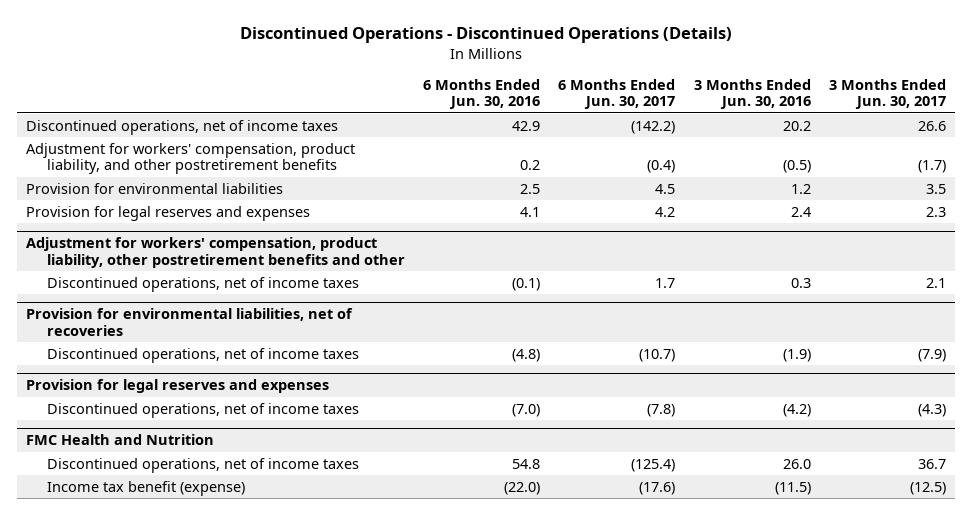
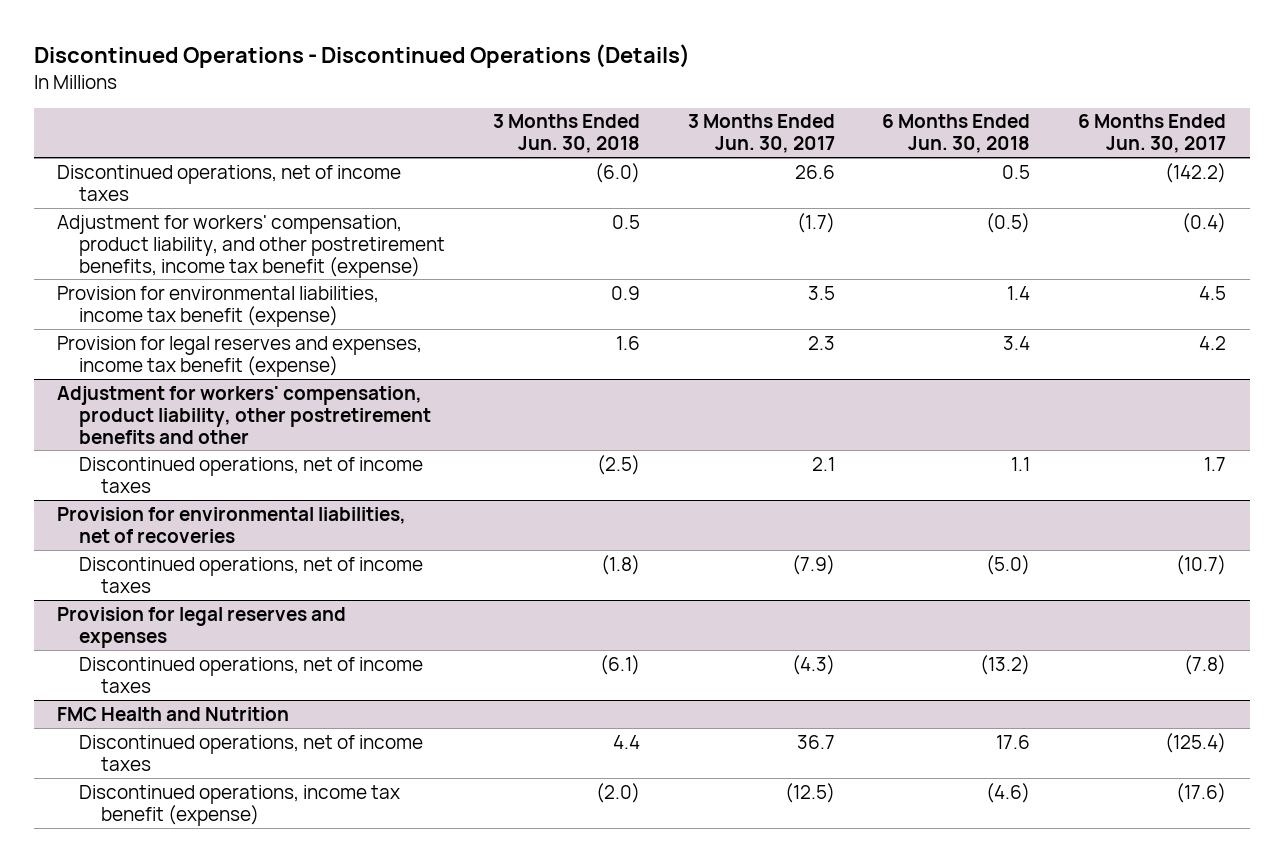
- | 6 Months Ended Jun. 30, 2016 | 6 Months Ended Jun. 30, 2017 | 3 Months Ended Jun. 30, 2016 | 3 Months Ended Jun. 30, 2017
+ | 3 Months Ended Jun. 30, 2018 | 3 Months Ended Jun. 30, 2017 | 6 Months Ended Jun. 30, 2018 | 6 Months Ended Jun. 30, 2017
- Adjustment for workers' compensation, product liability, and other postretirement benefits | 0.2 | (0.4) | (0.5) | (1.7)
- Provision for environmental liabilities | 2.5 | 4.5 | 1.2 | 3.5
- Provision for legal reserves and expenses | 4.1 | 4.2 | 2.4 | 2.3
+ Adjustment for workers' compensation, product liability, and other postretirement benefits, income tax benefit (expense) | 0.5 | (1.7) | (0.5) | (0.4)
+ Provision for environmental liabilities, income tax benefit (expense) | 0.9 | 3.5 | 1.4 | 4.5
+ Provision for legal reserves and expenses, income tax benefit (expense) | 1.6 | 2.3 | 3.4 | 4.2
@ FMC Health and Nutrition
- Income tax benefit (expense) | (22.0) | (17.6) | (11.5) | (12.5)
+ Discontinued operations, income tax benefit (expense) | (2.0) | (12.5) | (4.6) | (17.6)

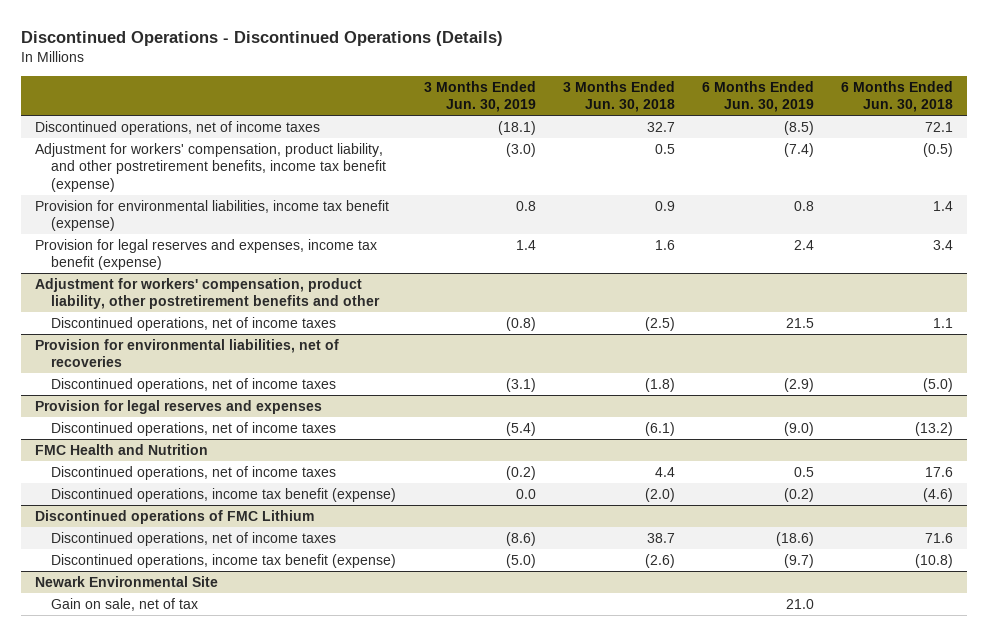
- | 3 Months Ended Jun. 30, 2018 | 3 Months Ended Jun. 30, 2017 | 6 Months Ended Jun. 30, 2018 | 6 Months Ended Jun. 30, 2017
+ | 3 Months Ended Jun. 30, 2019 | 3 Months Ended Jun. 30, 2018 | 6 Months Ended Jun. 30, 2019 | 6 Months Ended Jun. 30, 2018
- Discontinued operations, net of income taxes | (6.0) | 26.6 | 0.5 | (142.2)
+ Discontinued operations, net of income taxes | (18.1) | 32.7 | (8.5) | 72.1
+ Discontinued operations of FMC Lithium
+ Discontinued operations, net of income taxes | (8.6) | 38.7 | (18.6) | 71.6
+ Discontinued operations, income tax benefit (expense) | (5.0) | (2.6) | (9.7) | (10.8)
+ Newark Environmental Site
+ Gain on sale, net of tax | | | 21.0 |

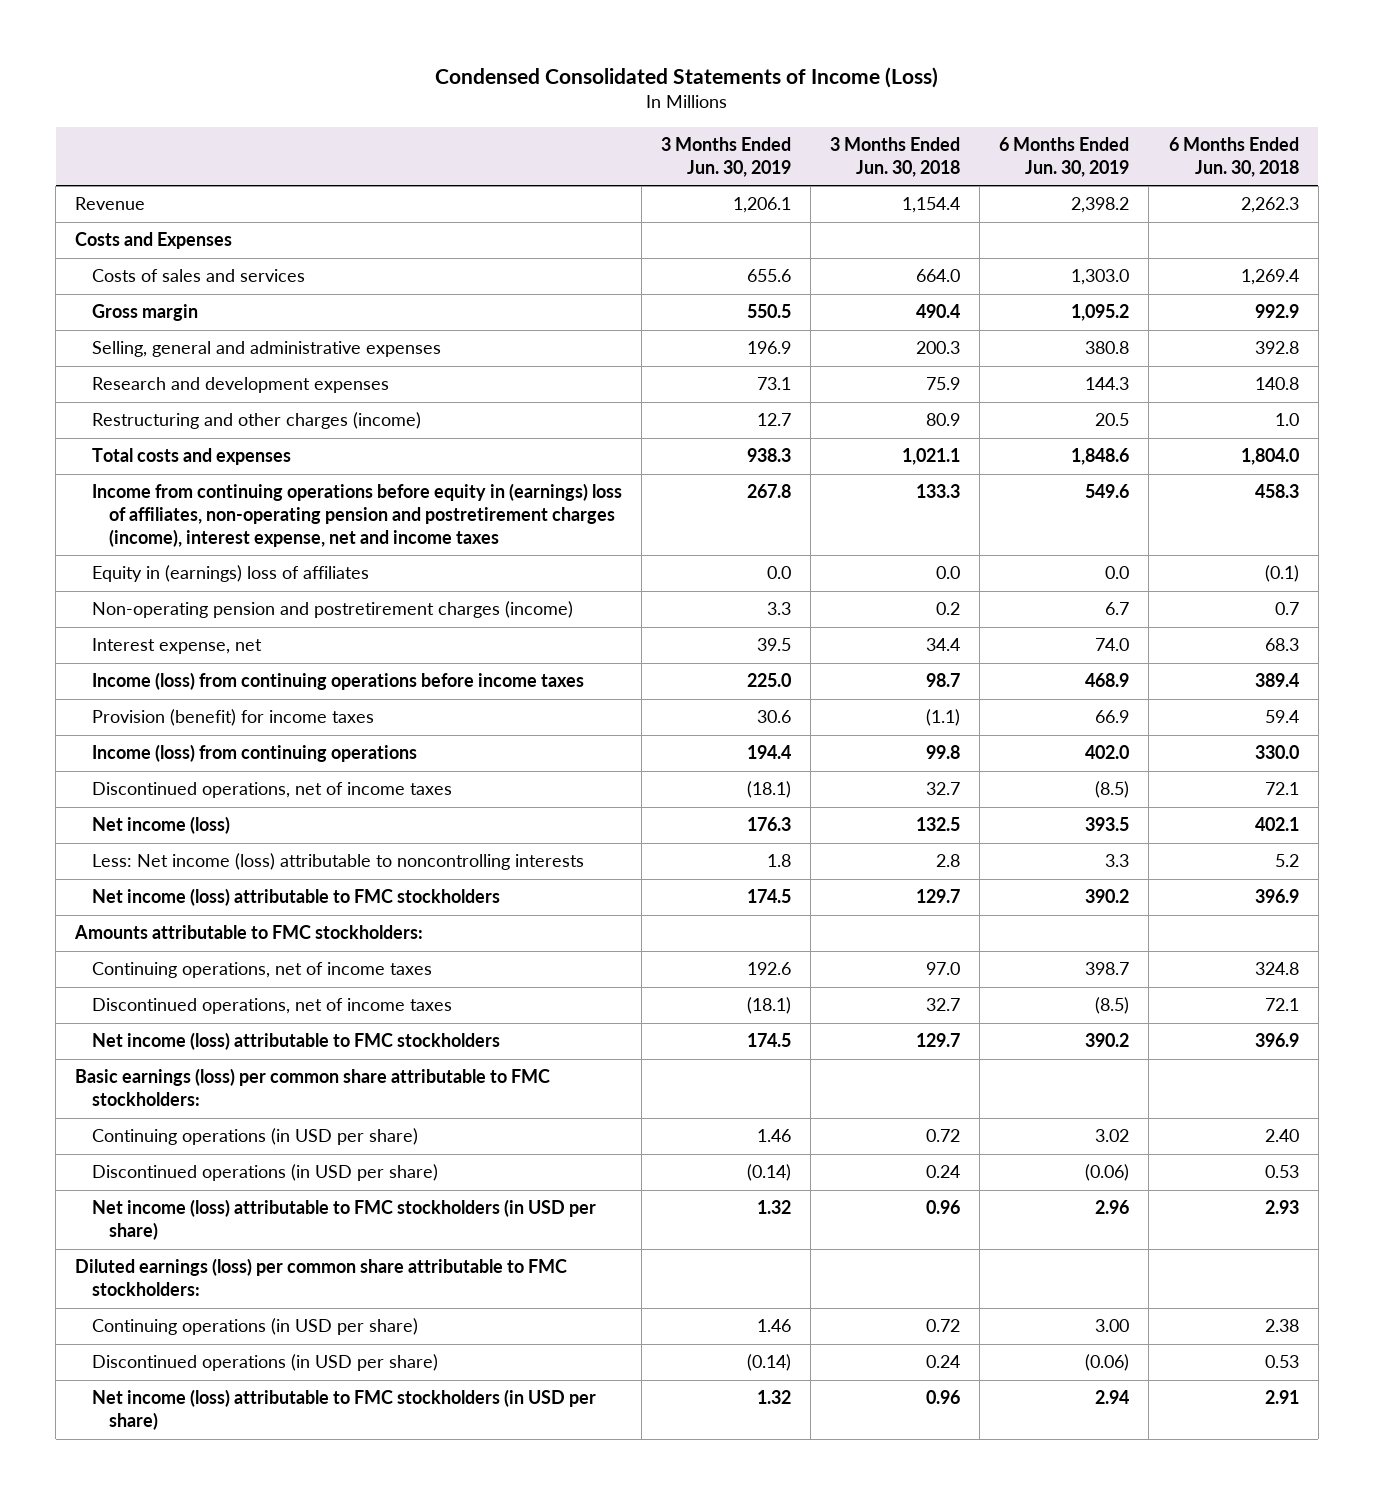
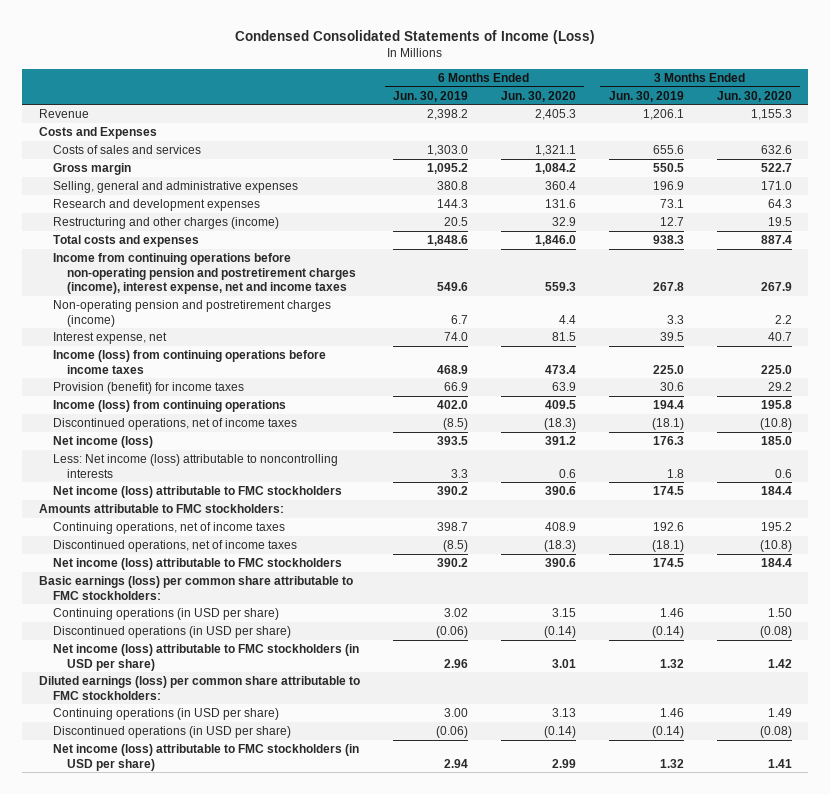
- | 3 Months Ended Jun. 30, 2019 | 3 Months Ended Jun. 30, 2018 | 6 Months Ended Jun. 30, 2019 | 6 Months Ended Jun. 30, 2018
+ | 6 Months Ended Jun. 30, 2019 | 6 Months Ended Jun. 30, 2020 | 3 Months Ended Jun. 30, 2019 | 3 Months Ended Jun. 30, 2020
- Income from continuing operations before equity in (earnings) loss of affiliates, non-operating pension and postretirement charges (income), interest expense, net and income taxes | 267.8 | 133.3 | 549.6 | 458.3
- Equity in (earnings) loss of affiliates | 0.0 | 0.0 | 0.0 | (0.1)
+ Income from continuing operations before non-operating pension and postretirement charges (income), interest expense, net and income taxes | 549.6 | 559.3 | 267.8 | 267.9

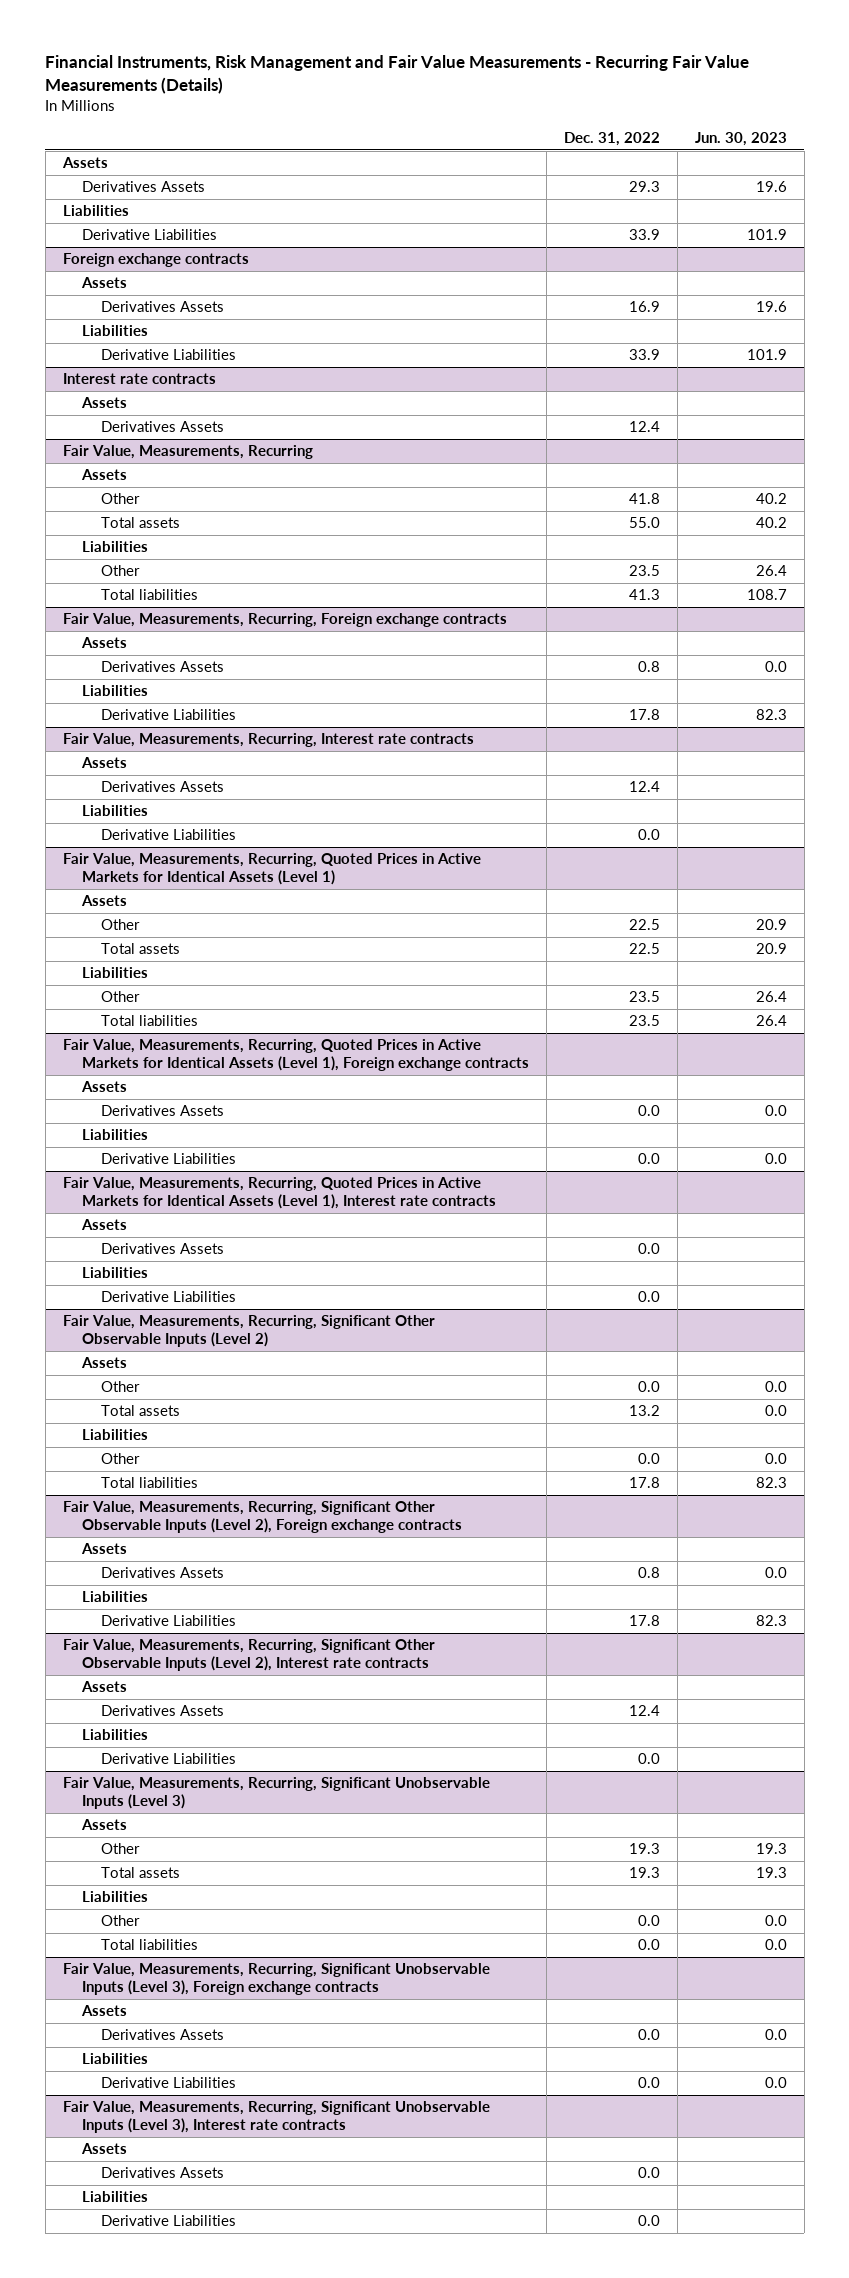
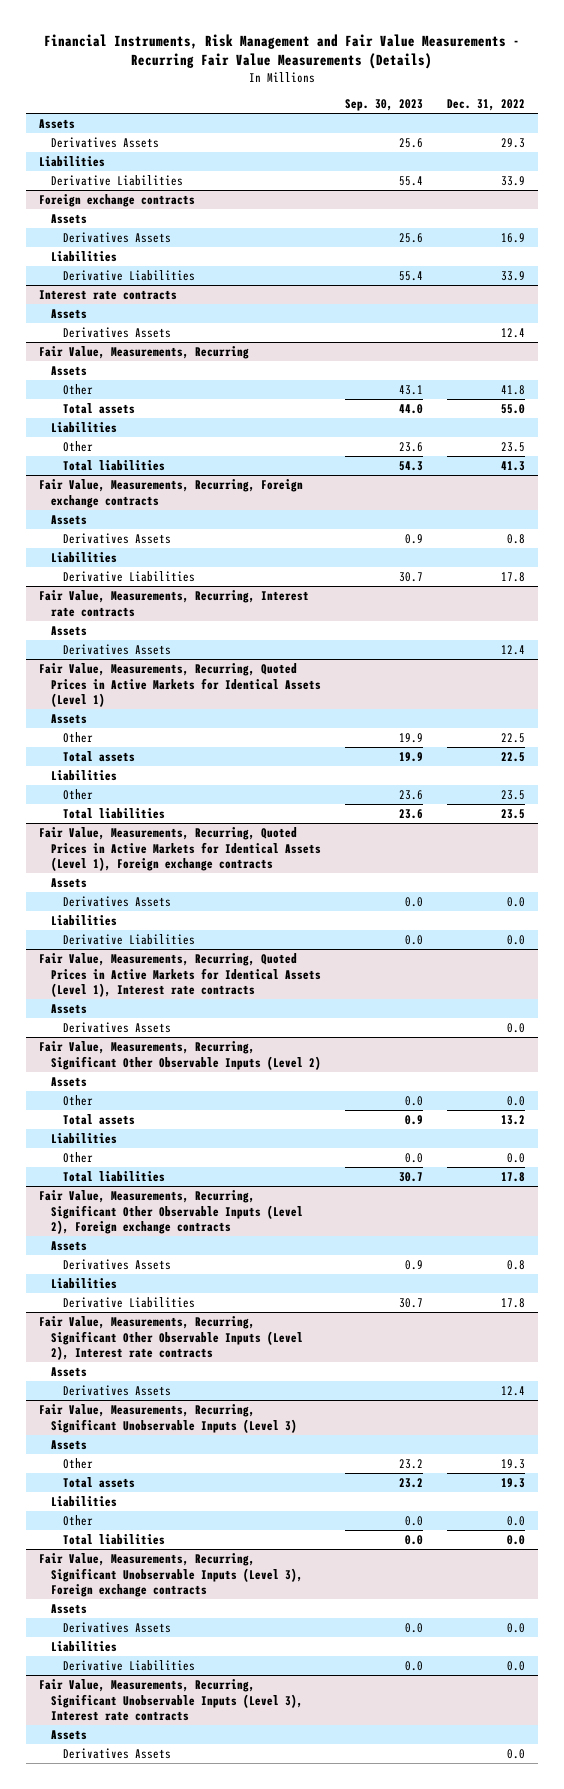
- | Dec. 31, 2022 | Jun. 30, 2023
+ | Sep. 30, 2023 | Dec. 31, 2022
@ Fair Value, Measurements, Recurring, Interest rate contracts
- Liabilities
- Derivative Liabilities | 0.0 |
@ Fair Value, Measurements, Recurring, Quoted Prices in Active Markets for Identical Assets (Level 1), Interest rate contracts
- Liabilities
- Derivative Liabilities | 0.0 |
@ Fair Value, Measurements, Recurring, Significant Other Observable Inputs (Level 2), Interest rate contracts
- Liabilities
- Derivative Liabilities | 0.0 |
@ Fair Value, Measurements, Recurring, Significant Unobservable Inputs (Level 3), Interest rate contracts
- Liabilities
- Derivative Liabilities | 0.0 |

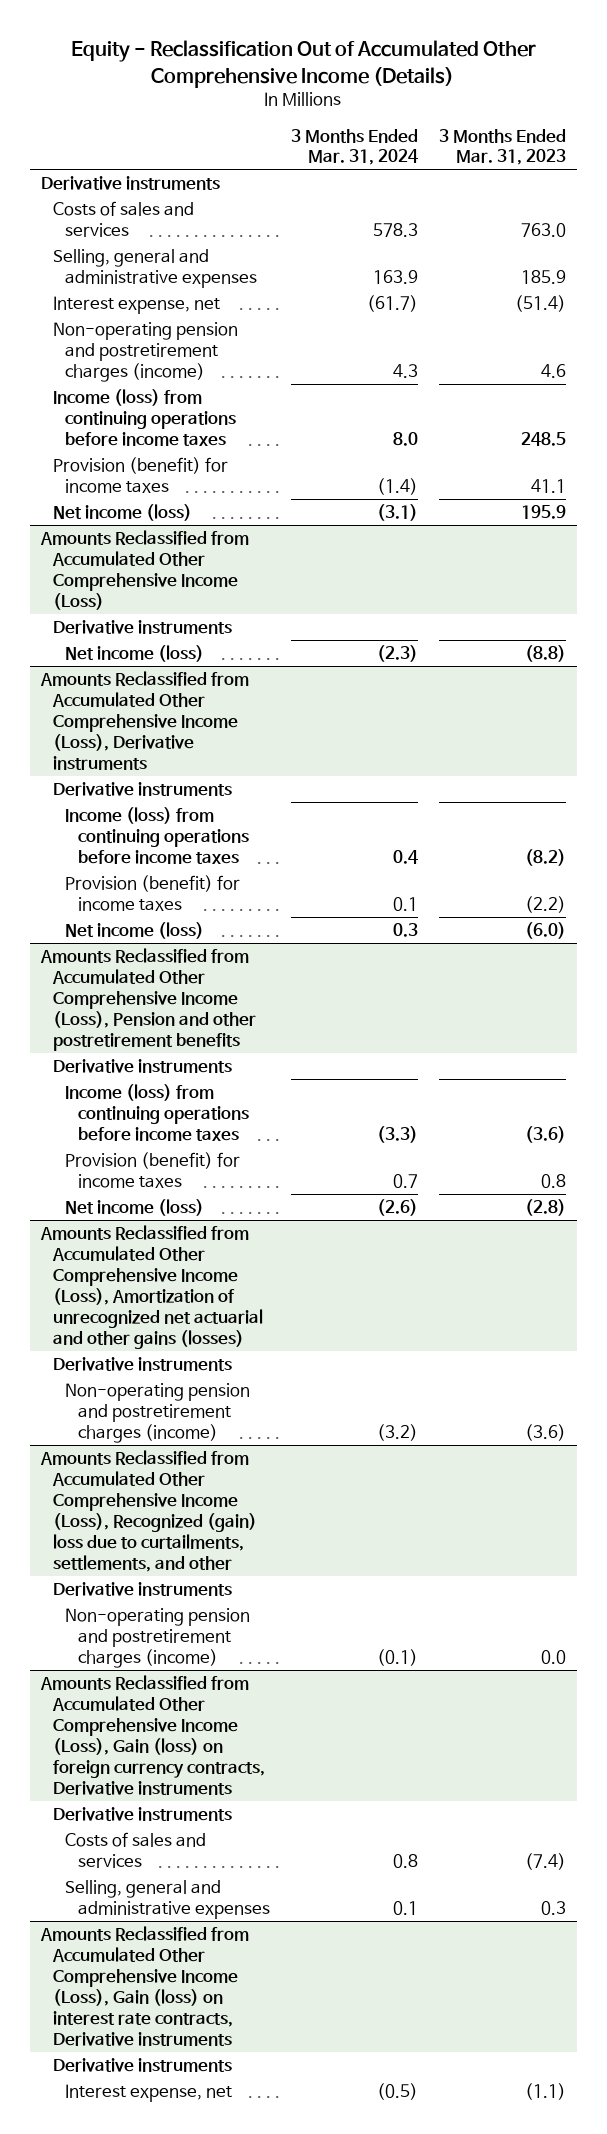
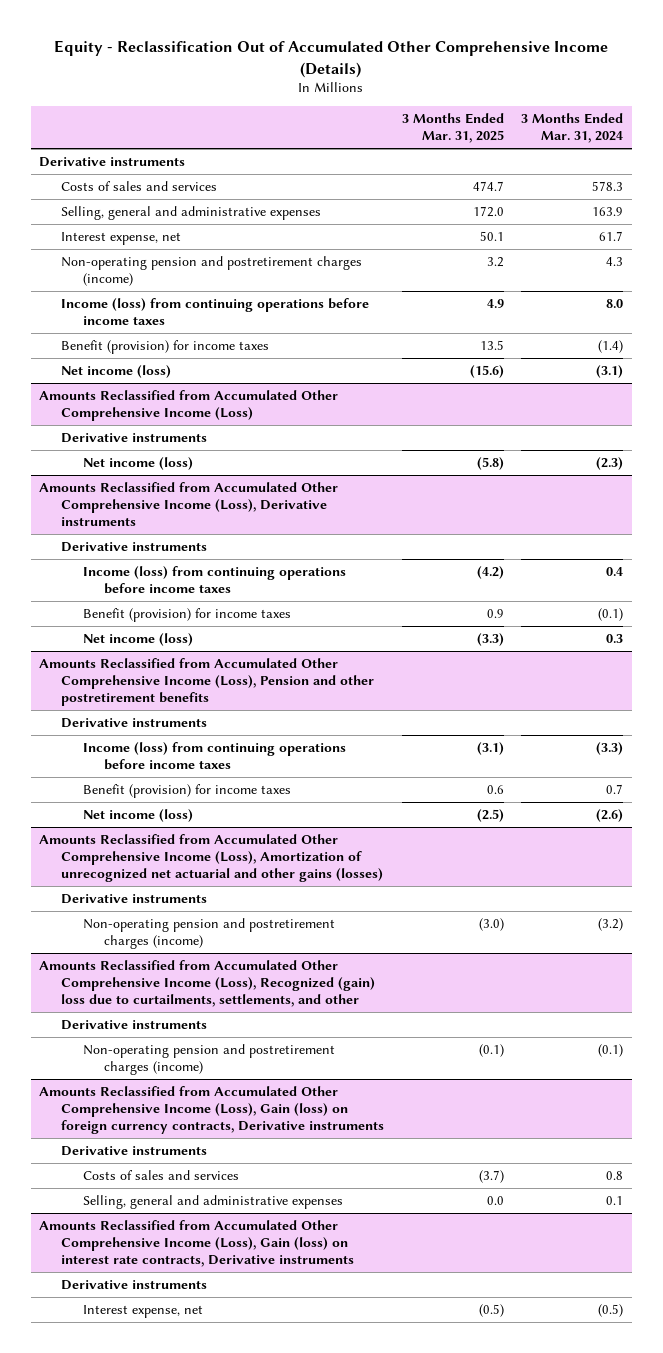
- | 3 Months Ended Mar. 31, 2024 | 3 Months Ended Mar. 31, 2023
+ | 3 Months Ended Mar. 31, 2025 | 3 Months Ended Mar. 31, 2024
- Interest expense, net | (61.7) | (51.4)
+ Interest expense, net | 50.1 | 61.7
- Provision (benefit) for income taxes | (1.4) | 41.1
+ Benefit (provision) for income taxes | 13.5 | (1.4)
@ Amounts Reclassified from Accumulated Other Comprehensive Income (Loss), Derivative instruments
- Provision (benefit) for income taxes | 0.1 | (2.2)
+ Benefit (provision) for income taxes | 0.9 | (0.1)
@ Amounts Reclassified from Accumulated Other Comprehensive Income (Loss), Pension and other postretirement benefits
- Provision (benefit) for income taxes | 0.7 | 0.8
+ Benefit (provision) for income taxes | 0.6 | 0.7

